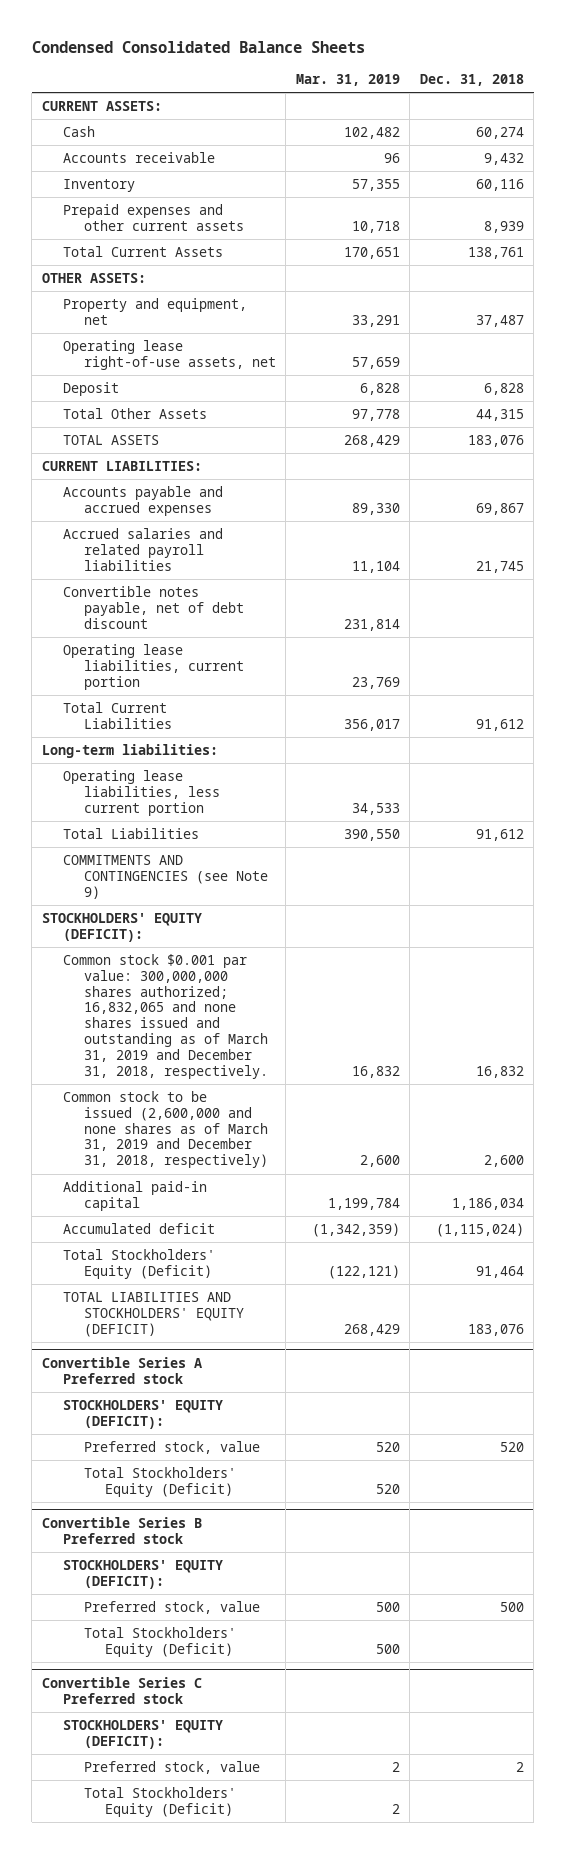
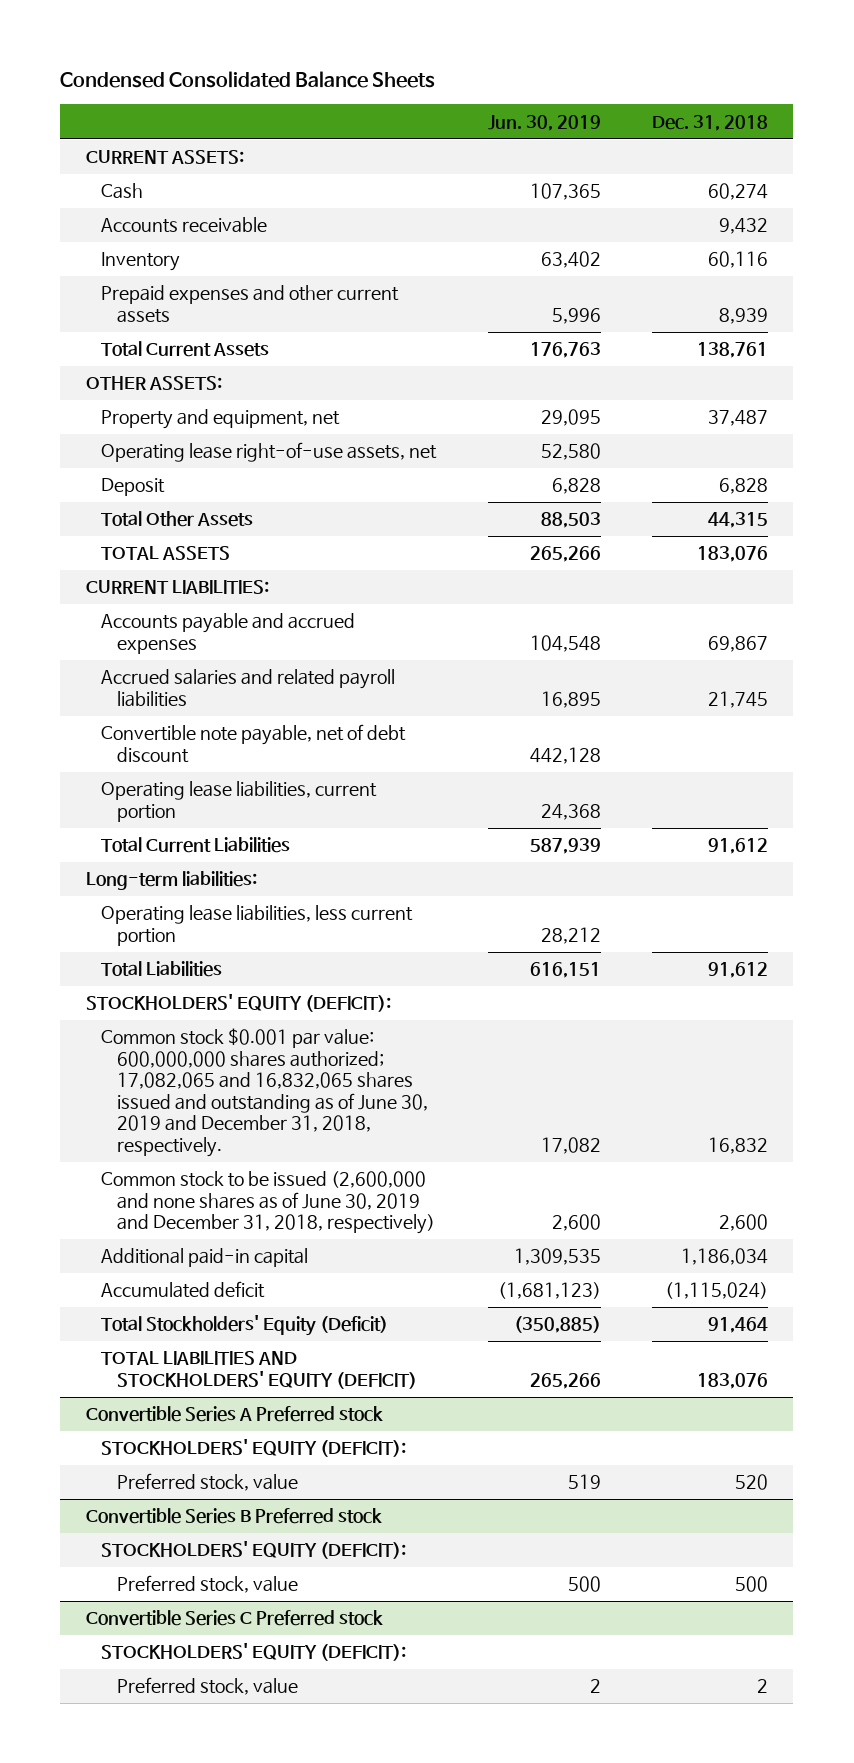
- | Mar. 31, 2019 | Dec. 31, 2018
+ | Jun. 30, 2019 | Dec. 31, 2018
- Convertible notes payable, net of debt discount | 231,814 |
+ Convertible note payable, net of debt discount | 442,128 |
- COMMITMENTS AND CONTINGENCIES (see Note 9)
- Common stock $0.001 par value: 300,000,000 shares authorized; 16,832,065 and none shares issued and outstanding as of March 31, 2019 and December 31, 2018, respectively. | 16,832 | 16,832
- Common stock to be issued (2,600,000 and none shares as of March 31, 2019 and December 31, 2018, respectively) | 2,600 | 2,600
+ Common stock $0.001 par value: 600,000,000 shares authorized; 17,082,065 and 16,832,065 shares issued and outstanding as of June 30, 2019 and December 31, 2018, respectively. | 17,082 | 16,832
+ Common stock to be issued (2,600,000 and none shares as of June 30, 2019 and December 31, 2018, respectively) | 2,600 | 2,600
@ Convertible Series A Preferred stock
- Total Stockholders' Equity (Deficit) | 520 |
@ Convertible Series B Preferred stock
- Total Stockholders' Equity (Deficit) | 500 |
@ Convertible Series C Preferred stock
- Total Stockholders' Equity (Deficit) | 2 |

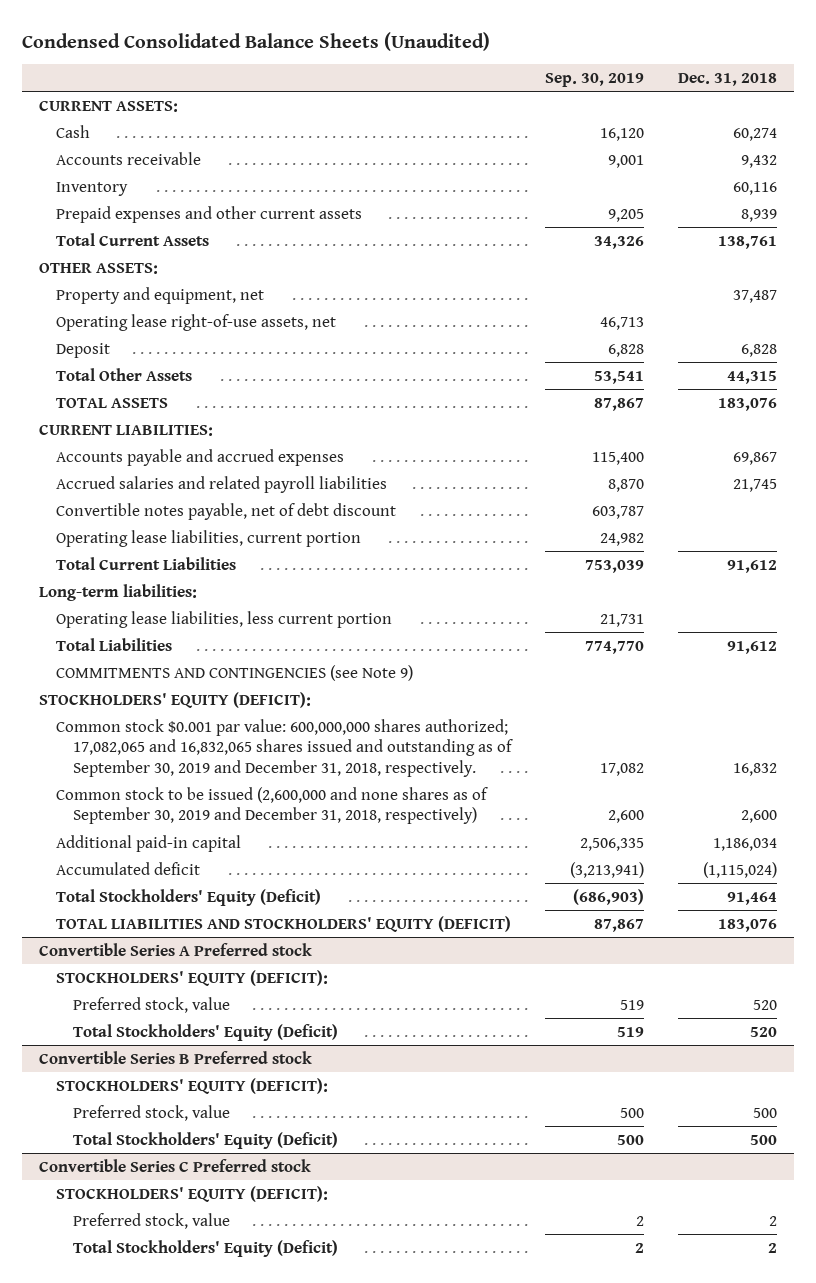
- Condensed Consolidated Balance Sheets
+ Condensed Consolidated Balance Sheets (Unaudited)
- | Jun. 30, 2019 | Dec. 31, 2018
+ | Sep. 30, 2019 | Dec. 31, 2018
- Convertible note payable, net of debt discount | 442,128 |
+ Convertible notes payable, net of debt discount | 603,787 |
+ COMMITMENTS AND CONTINGENCIES (see Note 9)
- Common stock $0.001 par value: 600,000,000 shares authorized; 17,082,065 and 16,832,065 shares issued and outstanding as of June 30, 2019 and December 31, 2018, respectively. | 17,082 | 16,832
- Common stock to be issued (2,600,000 and none shares as of June 30, 2019 and December 31, 2018, respectively) | 2,600 | 2,600
+ Common stock $0.001 par value: 600,000,000 shares authorized; 17,082,065 and 16,832,065 shares issued and outstanding as of September 30, 2019 and December 31, 2018, respectively. | 17,082 | 16,832
+ Common stock to be issued (2,600,000 and none shares as of September 30, 2019 and December 31, 2018, respectively) | 2,600 | 2,600
@ Convertible Series A Preferred stock
+ Total Stockholders' Equity (Deficit) | 519 | 520
@ Convertible Series B Preferred stock
+ Total Stockholders' Equity (Deficit) | 500 | 500
@ Convertible Series C Preferred stock
+ Total Stockholders' Equity (Deficit) | 2 | 2

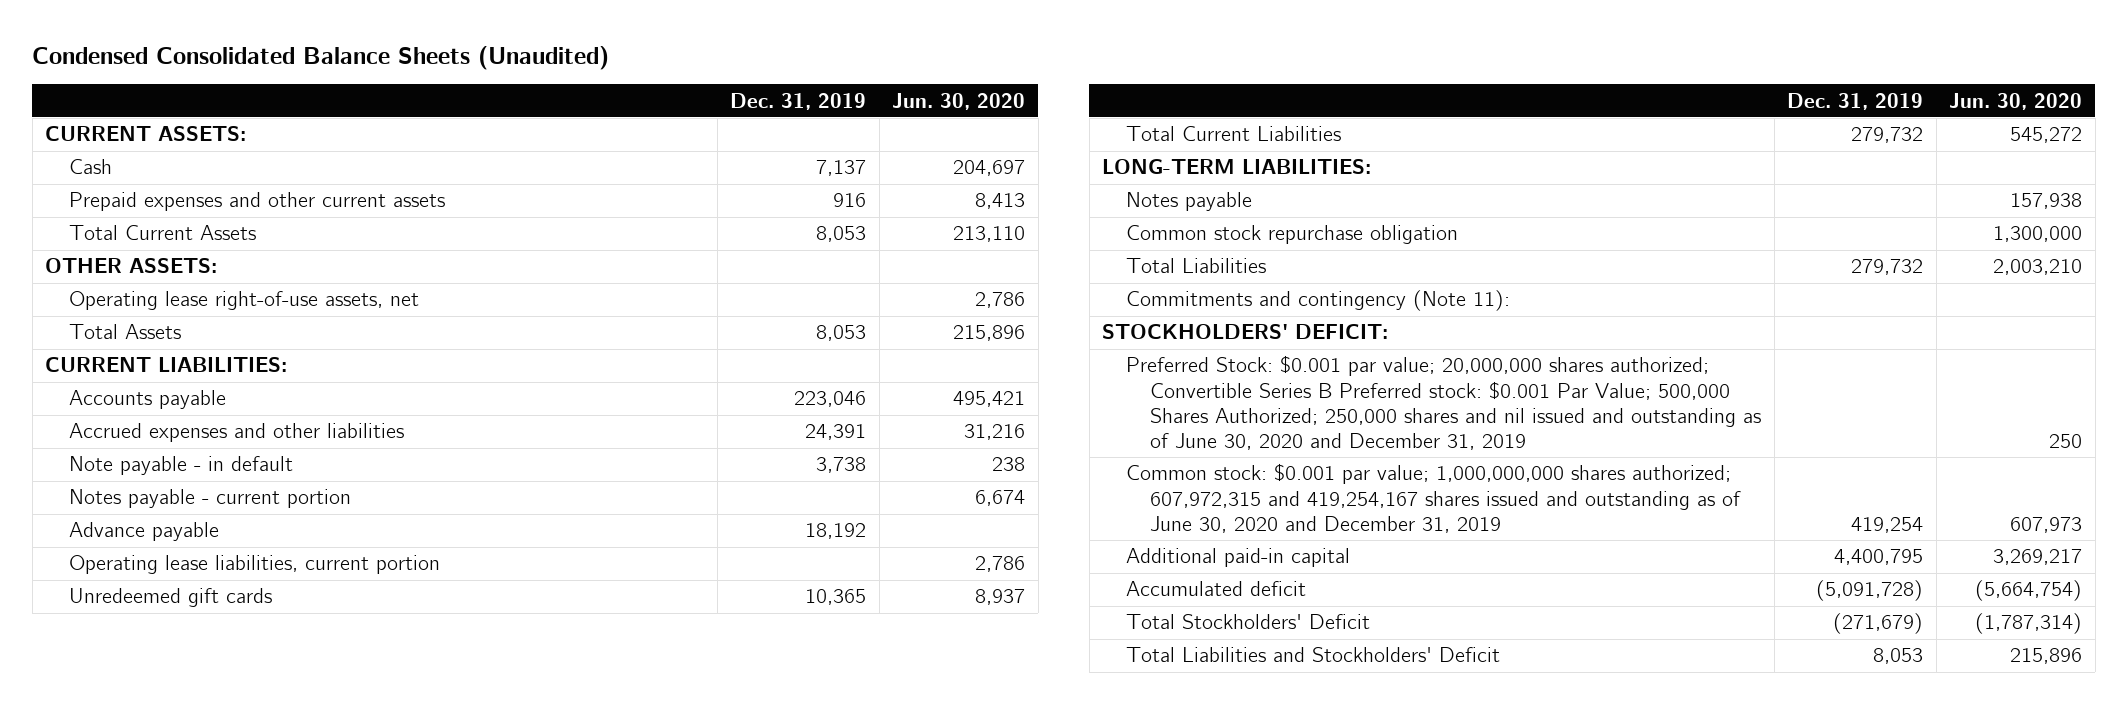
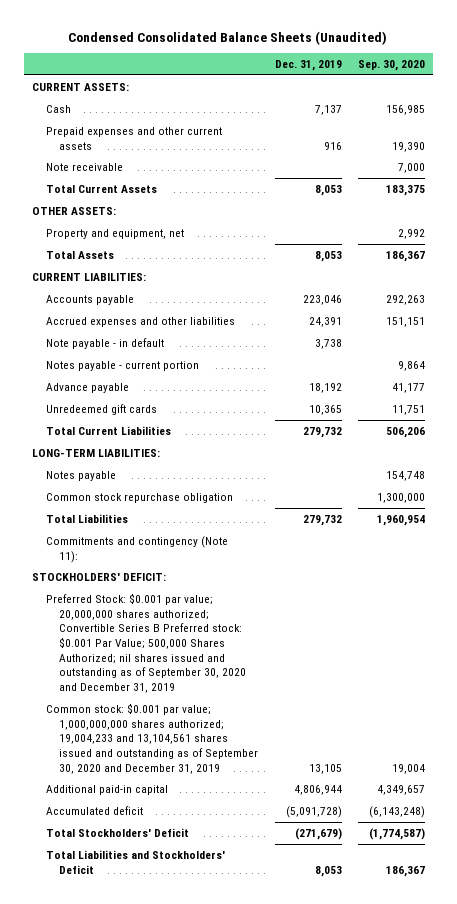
- | Dec. 31, 2019 | Jun. 30, 2020
+ | Dec. 31, 2019 | Sep. 30, 2020
+ Note receivable | | 7,000
- Operating lease right-of-use assets, net | | 2,786
+ Property and equipment, net | | 2,992
- Operating lease liabilities, current portion | | 2,786
- Preferred Stock: $0.001 par value; 20,000,000 shares authorized; Convertible Series B Preferred stock: $0.001 Par Value; 500,000 Shares Authorized; 250,000 shares and nil issued and outstanding as of June 30, 2020 and December 31, 2019 | | 250
- Common stock: $0.001 par value; 1,000,000,000 shares authorized; 607,972,315 and 419,254,167 shares issued and outstanding as of June 30, 2020 and December 31, 2019 | 419,254 | 607,973
- Additional paid-in capital | 4,400,795 | 3,269,217
+ Preferred Stock: $0.001 par value; 20,000,000 shares authorized; Convertible Series B Preferred stock: $0.001 Par Value; 500,000 Shares Authorized; nil shares issued and outstanding as of September 30, 2020 and December 31, 2019
+ Common stock: $0.001 par value; 1,000,000,000 shares authorized; 19,004,233 and 13,104,561 shares issued and outstanding as of September 30, 2020 and December 31, 2019 | 13,105 | 19,004
+ Additional paid-in capital | 4,806,944 | 4,349,657

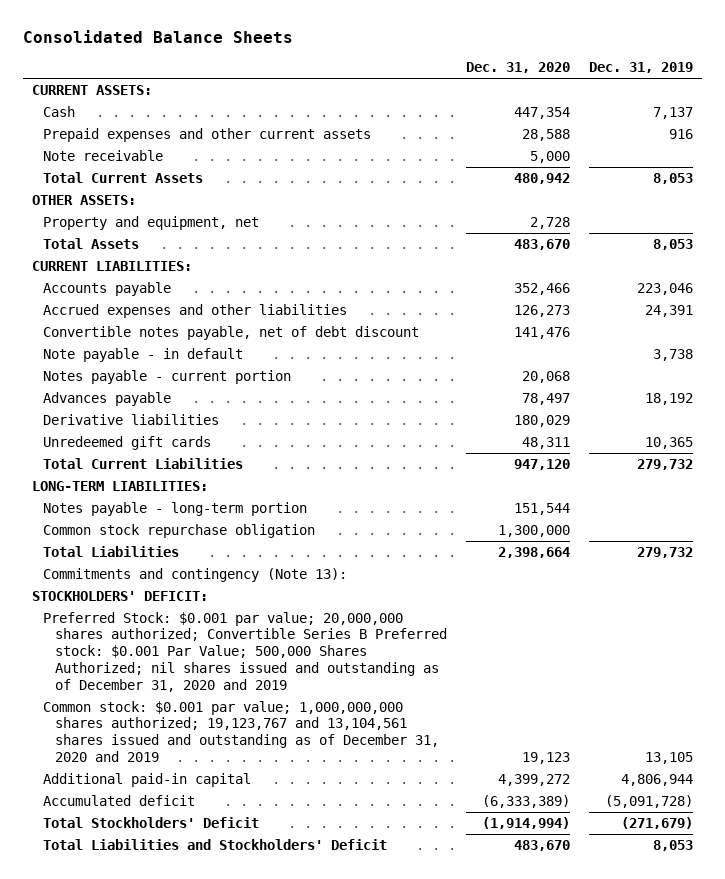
- Condensed Consolidated Balance Sheets (Unaudited)
+ Consolidated Balance Sheets
- | Dec. 31, 2019 | Sep. 30, 2020
+ | Dec. 31, 2020 | Dec. 31, 2019
+ Convertible notes payable, net of debt discount | 141,476 |
- Advance payable | 18,192 | 41,177
+ Advances payable | 78,497 | 18,192
+ Derivative liabilities | 180,029 |
- Notes payable | | 154,748
+ Notes payable - long-term portion | 151,544 |
- Commitments and contingency (Note 11):
+ Commitments and contingency (Note 13):
- Preferred Stock: $0.001 par value; 20,000,000 shares authorized; Convertible Series B Preferred stock: $0.001 Par Value; 500,000 Shares Authorized; nil shares issued and outstanding as of September 30, 2020 and December 31, 2019
- Common stock: $0.001 par value; 1,000,000,000 shares authorized; 19,004,233 and 13,104,561 shares issued and outstanding as of September 30, 2020 and December 31, 2019 | 13,105 | 19,004
+ Preferred Stock: $0.001 par value; 20,000,000 shares authorized; Convertible Series B Preferred stock: $0.001 Par Value; 500,000 Shares Authorized; nil shares issued and outstanding as of December 31, 2020 and 2019
+ Common stock: $0.001 par value; 1,000,000,000 shares authorized; 19,123,767 and 13,104,561 shares issued and outstanding as of December 31, 2020 and 2019 | 19,123 | 13,105

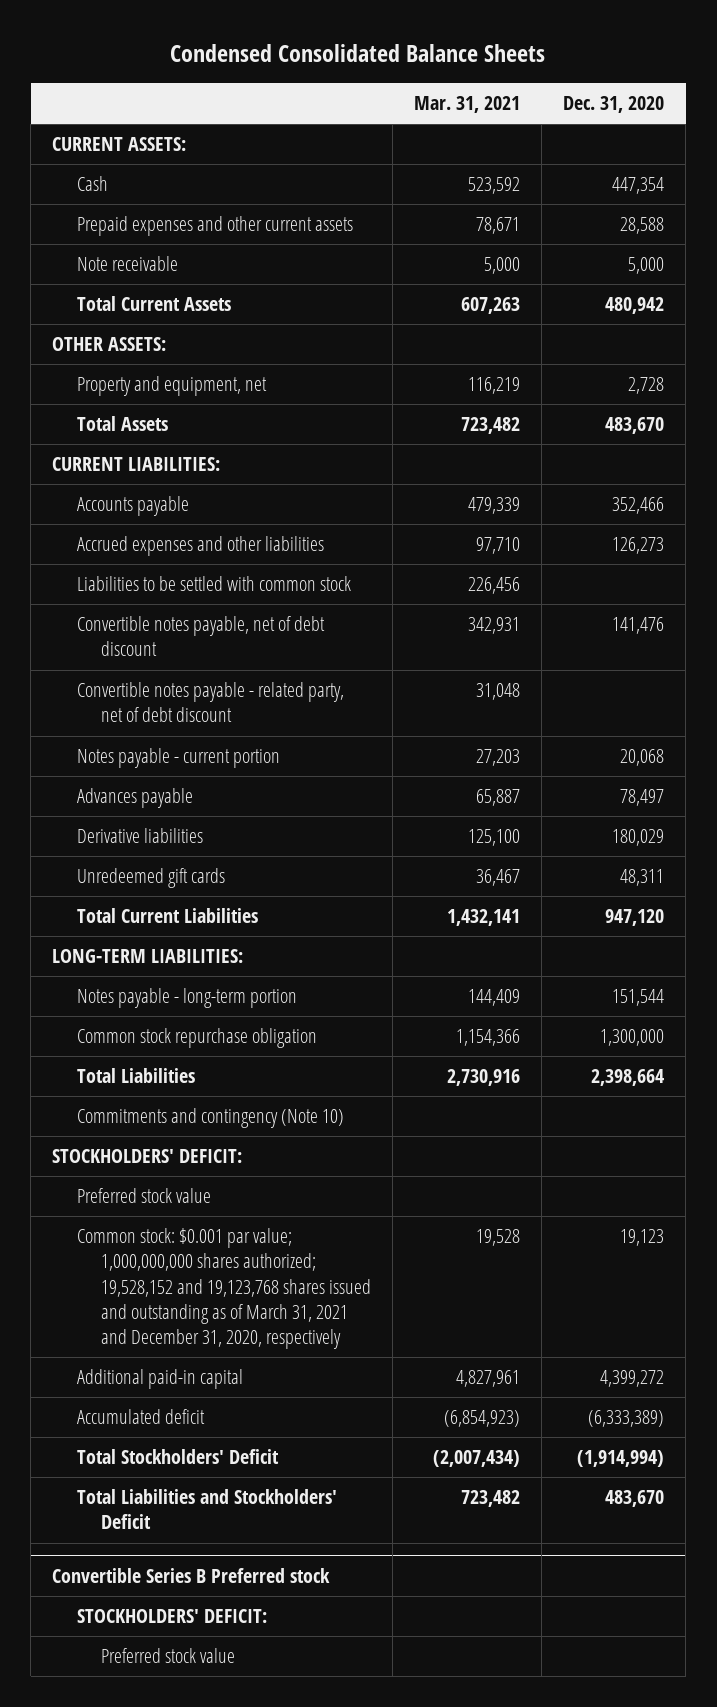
- Consolidated Balance Sheets
+ Condensed Consolidated Balance Sheets
- | Dec. 31, 2020 | Dec. 31, 2019
+ | Mar. 31, 2021 | Dec. 31, 2020
+ Liabilities to be settled with common stock | 226,456 |
- Note payable - in default | | 3,738
+ Convertible notes payable - related party, net of debt discount | 31,048 |
- Commitments and contingency (Note 13):
+ Commitments and contingency (Note 10)
- Preferred Stock: $0.001 par value; 20,000,000 shares authorized; Convertible Series B Preferred stock: $0.001 Par Value; 500,000 Shares Authorized; nil shares issued and outstanding as of December 31, 2020 and 2019
- Common stock: $0.001 par value; 1,000,000,000 shares authorized; 19,123,767 and 13,104,561 shares issued and outstanding as of December 31, 2020 and 2019 | 19,123 | 13,105
+ Preferred stock value
+ Common stock: $0.001 par value; 1,000,000,000 shares authorized; 19,528,152 and 19,123,768 shares issued and outstanding as of March 31, 2021 and December 31, 2020, respectively | 19,528 | 19,123
+ Convertible Series B Preferred stock
+ STOCKHOLDERS' DEFICIT:
+ Preferred stock value

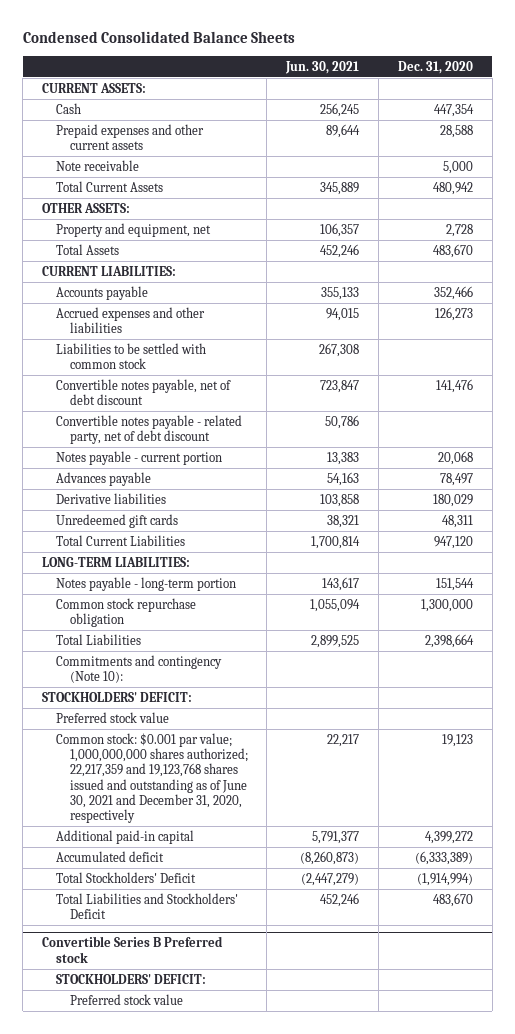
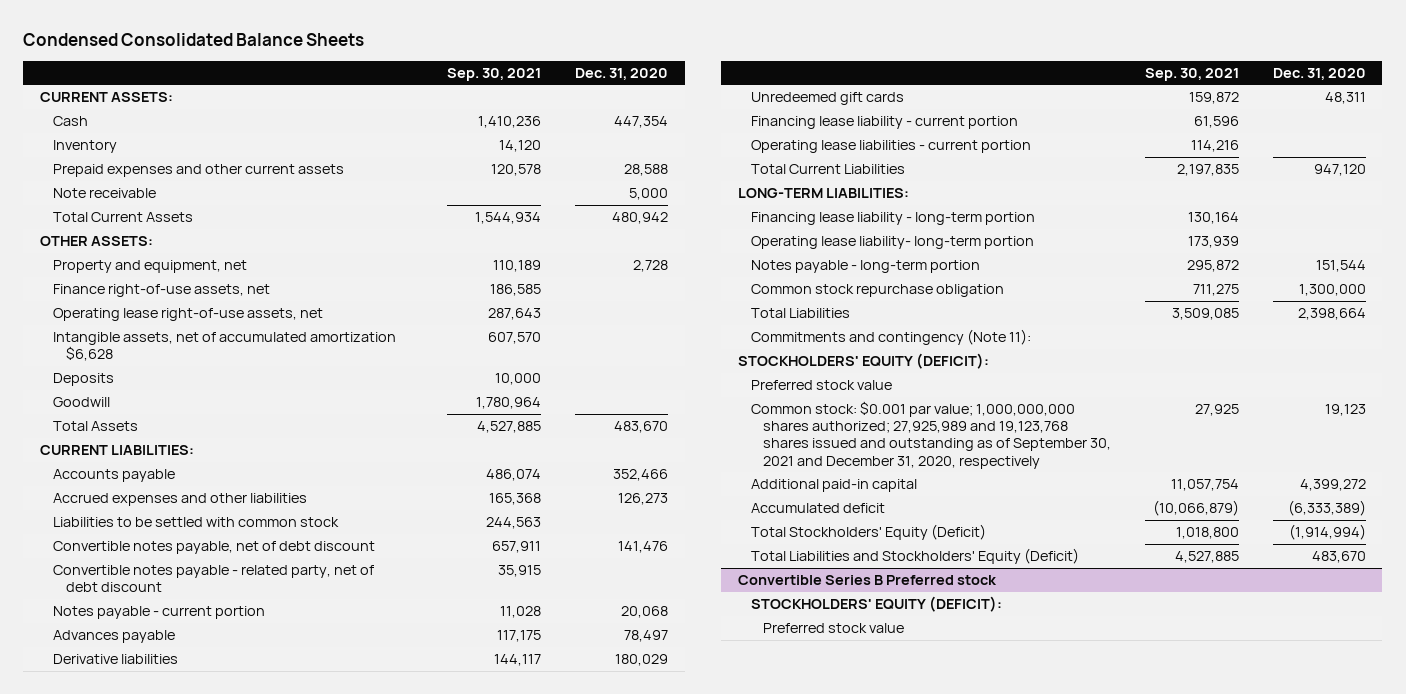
- | Jun. 30, 2021 | Dec. 31, 2020
+ | Sep. 30, 2021 | Dec. 31, 2020
+ Inventory | 14,120 |
+ Finance right-of-use assets, net | 186,585 |
+ Operating lease right-of-use assets, net | 287,643 |
+ Intangible assets, net of accumulated amortization $6,628 | 607,570 |
+ Deposits | 10,000 |
+ Goodwill | 1,780,964 |
+ Financing lease liability - current portion | 61,596 |
+ Operating lease liabilities - current portion | 114,216 |
+ Financing lease liability - long-term portion | 130,164 |
+ Operating lease liability- long-term portion | 173,939 |
- Commitments and contingency (Note 10):
- STOCKHOLDERS' DEFICIT:
+ Commitments and contingency (Note 11):
+ STOCKHOLDERS' EQUITY (DEFICIT):
- Common stock: $0.001 par value; 1,000,000,000 shares authorized; 22,217,359 and 19,123,768 shares issued and outstanding as of June 30, 2021 and December 31, 2020, respectively | 22,217 | 19,123
+ Common stock: $0.001 par value; 1,000,000,000 shares authorized; 27,925,989 and 19,123,768 shares issued and outstanding as of September 30, 2021 and December 31, 2020, respectively | 27,925 | 19,123
- Total Stockholders' Deficit | (2,447,279) | (1,914,994)
- Total Liabilities and Stockholders' Deficit | 452,246 | 483,670
+ Total Stockholders' Equity (Deficit) | 1,018,800 | (1,914,994)
+ Total Liabilities and Stockholders' Equity (Deficit) | 4,527,885 | 483,670
@ Convertible Series B Preferred stock
- STOCKHOLDERS' DEFICIT:
+ STOCKHOLDERS' EQUITY (DEFICIT):

